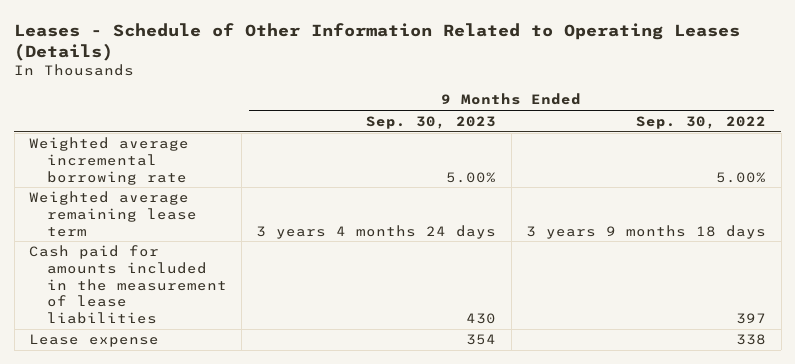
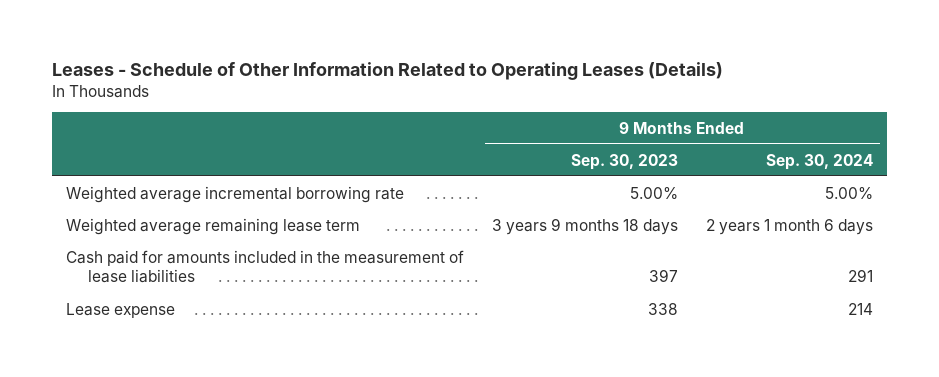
- | 9 Months Ended Sep. 30, 2023 | 9 Months Ended Sep. 30, 2022
+ | 9 Months Ended Sep. 30, 2023 | 9 Months Ended Sep. 30, 2024
- Weighted average remaining lease term | 3 years 4 months 24 days | 3 years 9 months 18 days
- Cash paid for amounts included in the measurement of lease liabilities | 430 | 397
- Lease expense | 354 | 338
+ Weighted average remaining lease term | 3 years 9 months 18 days | 2 years 1 month 6 days
+ Cash paid for amounts included in the measurement of lease liabilities | 397 | 291
+ Lease expense | 338 | 214

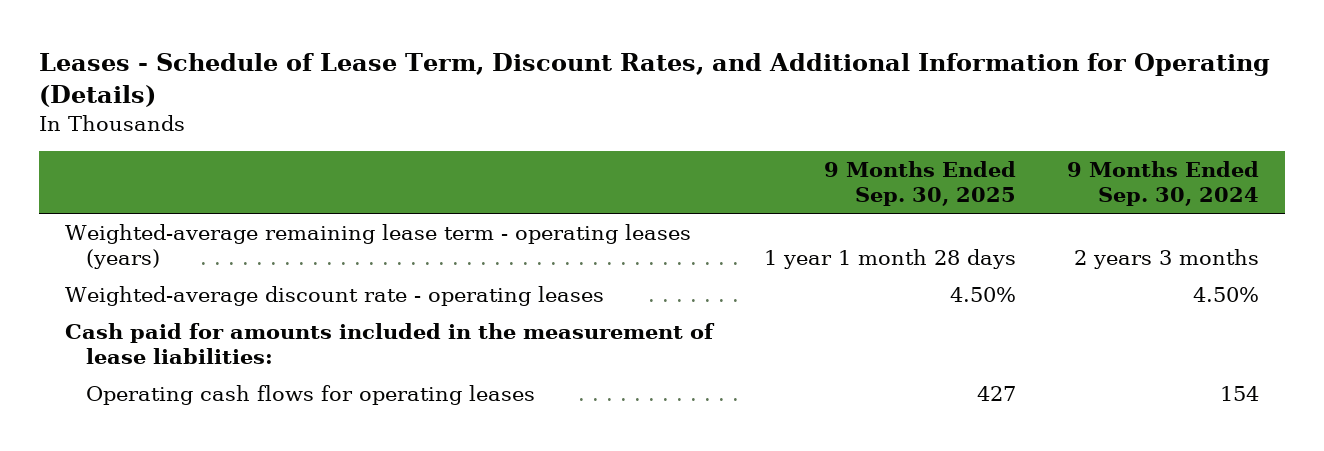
- Leases - Schedule of Other Information Related to Operating Leases (Details)
+ Leases - Schedule of Lease Term, Discount Rates, and Additional Information for Operating (Details)
- | 9 Months Ended Sep. 30, 2023 | 9 Months Ended Sep. 30, 2024
+ | 9 Months Ended Sep. 30, 2025 | 9 Months Ended Sep. 30, 2024
- Weighted average incremental borrowing rate | 5.00% | 5.00%
- Weighted average remaining lease term | 3 years 9 months 18 days | 2 years 1 month 6 days
- Cash paid for amounts included in the measurement of lease liabilities | 397 | 291
- Lease expense | 338 | 214
+ Weighted-average remaining lease term - operating leases (years) | 1 year 1 month 28 days | 2 years 3 months
+ Weighted-average discount rate - operating leases | 4.50% | 4.50%
+ Cash paid for amounts included in the measurement of lease liabilities:
+ Operating cash flows for operating leases | 427 | 154

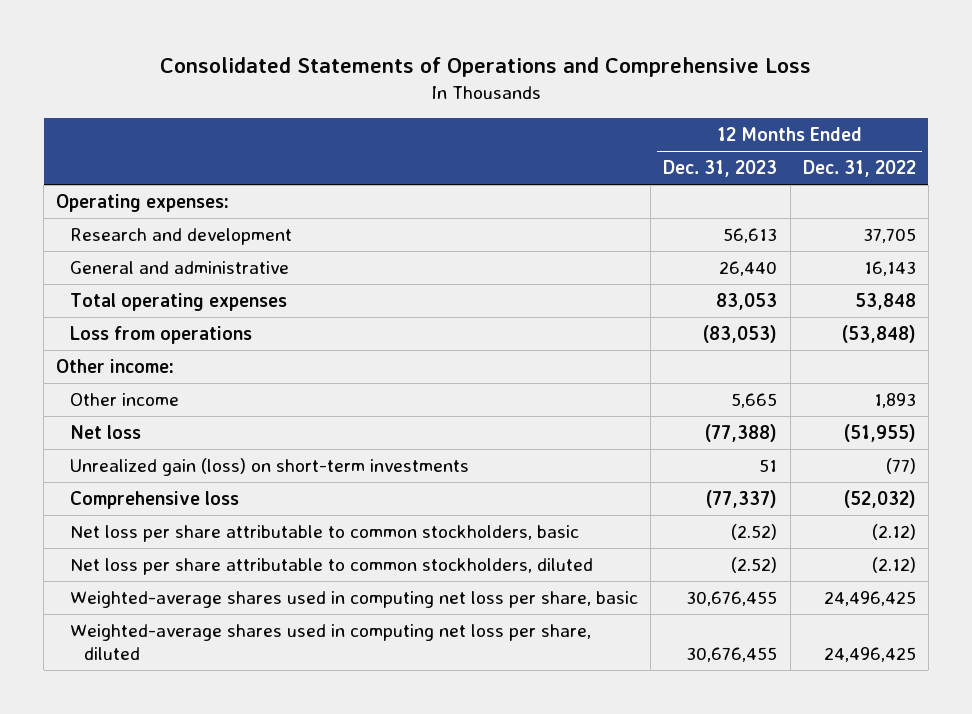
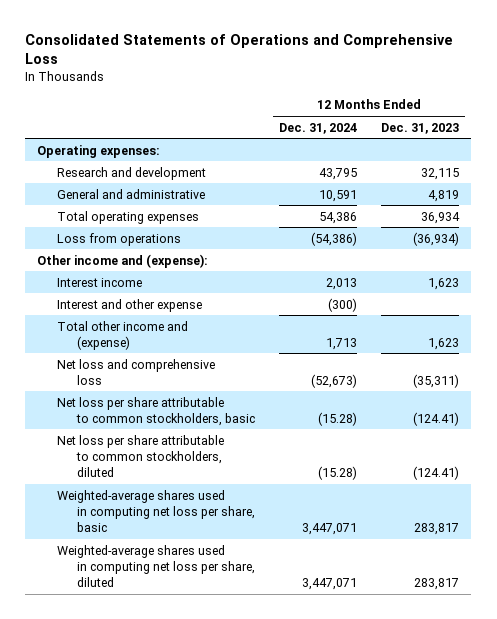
- | 12 Months Ended Dec. 31, 2023 | 12 Months Ended Dec. 31, 2022
+ | 12 Months Ended Dec. 31, 2024 | 12 Months Ended Dec. 31, 2023
- Research and development | 56,613 | 37,705
- General and administrative | 26,440 | 16,143
- Total operating expenses | 83,053 | 53,848
- Loss from operations | (83,053) | (53,848)
- Other income:
- Other income | 5,665 | 1,893
- Net loss | (77,388) | (51,955)
- Unrealized gain (loss) on short-term investments | 51 | (77)
- Comprehensive loss | (77,337) | (52,032)
- Net loss per share attributable to common stockholders, basic | (2.52) | (2.12)
- Net loss per share attributable to common stockholders, diluted | (2.52) | (2.12)
- Weighted-average shares used in computing net loss per share, basic | 30,676,455 | 24,496,425
- Weighted-average shares used in computing net loss per share, diluted | 30,676,455 | 24,496,425
+ Research and development | 43,795 | 32,115
+ General and administrative | 10,591 | 4,819
+ Total operating expenses | 54,386 | 36,934
+ Loss from operations | (54,386) | (36,934)
+ Other income and (expense):
+ Interest income | 2,013 | 1,623
+ Interest and other expense | (300) |
+ Total other income and (expense) | 1,713 | 1,623
+ Net loss and comprehensive loss | (52,673) | (35,311)
+ Net loss per share attributable to common stockholders, basic | (15.28) | (124.41)
+ Net loss per share attributable to common stockholders, diluted | (15.28) | (124.41)
+ Weighted-average shares used in computing net loss per share, basic | 3,447,071 | 283,817
+ Weighted-average shares used in computing net loss per share, diluted | 3,447,071 | 283,817

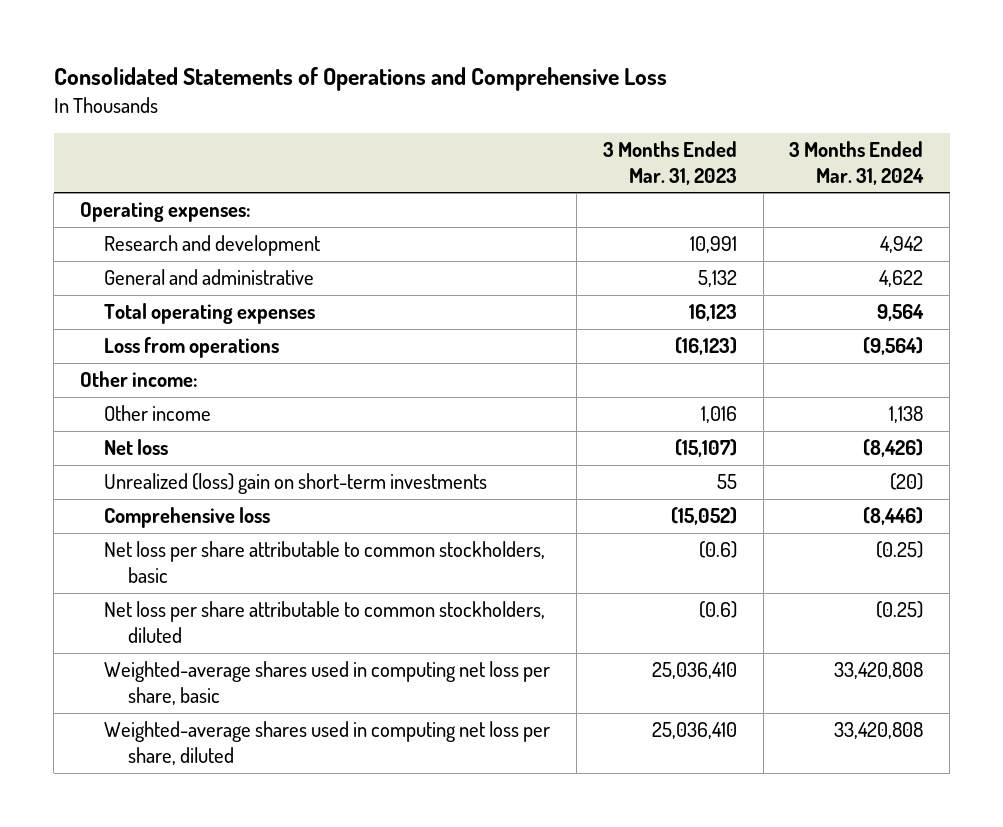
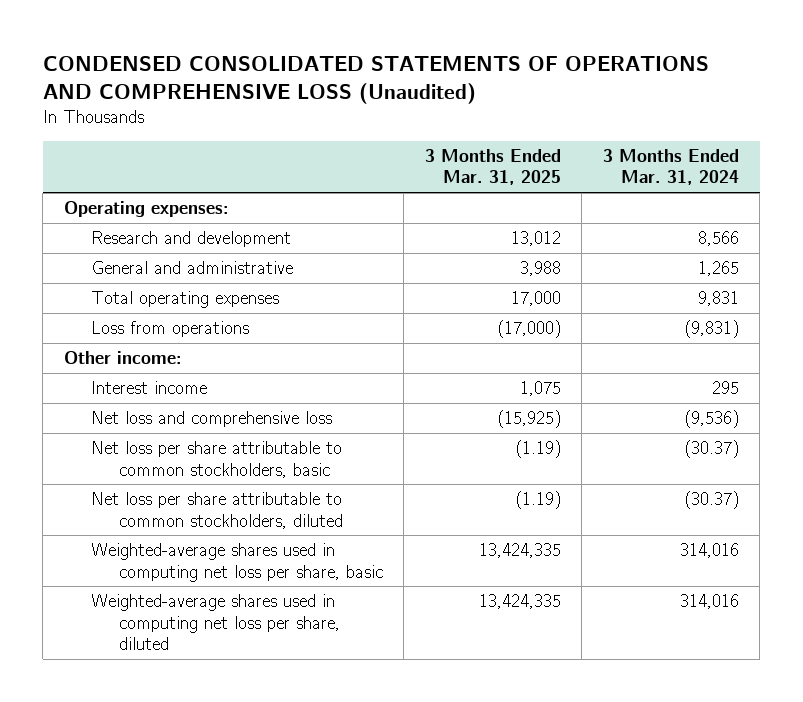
- Consolidated Statements of Operations and Comprehensive Loss
+ CONDENSED CONSOLIDATED STATEMENTS OF OPERATIONS AND COMPREHENSIVE LOSS (Unaudited)
- | 3 Months Ended Mar. 31, 2023 | 3 Months Ended Mar. 31, 2024
+ | 3 Months Ended Mar. 31, 2025 | 3 Months Ended Mar. 31, 2024
- Research and development | 10,991 | 4,942
- General and administrative | 5,132 | 4,622
- Total operating expenses | 16,123 | 9,564
- Loss from operations | (16,123) | (9,564)
+ Research and development | 13,012 | 8,566
+ General and administrative | 3,988 | 1,265
+ Total operating expenses | 17,000 | 9,831
+ Loss from operations | (17,000) | (9,831)
- Other income | 1,016 | 1,138
- Net loss | (15,107) | (8,426)
- Unrealized (loss) gain on short-term investments | 55 | (20)
- Comprehensive loss | (15,052) | (8,446)
- Net loss per share attributable to common stockholders, basic | (0.6) | (0.25)
- Net loss per share attributable to common stockholders, diluted | (0.6) | (0.25)
- Weighted-average shares used in computing net loss per share, basic | 25,036,410 | 33,420,808
- Weighted-average shares used in computing net loss per share, diluted | 25,036,410 | 33,420,808
+ Interest income | 1,075 | 295
+ Net loss and comprehensive loss | (15,925) | (9,536)
+ Net loss per share attributable to common stockholders, basic | (1.19) | (30.37)
+ Net loss per share attributable to common stockholders, diluted | (1.19) | (30.37)
+ Weighted-average shares used in computing net loss per share, basic | 13,424,335 | 314,016
+ Weighted-average shares used in computing net loss per share, diluted | 13,424,335 | 314,016

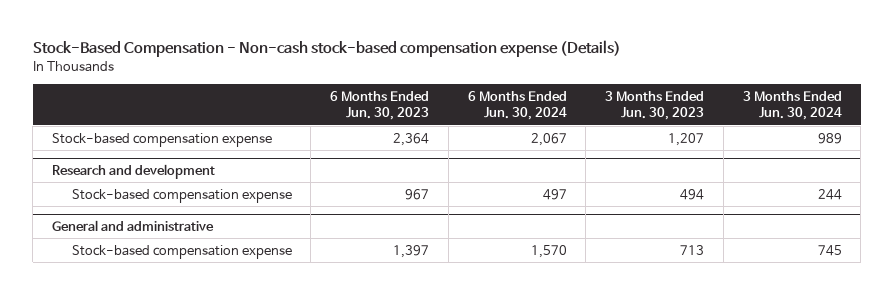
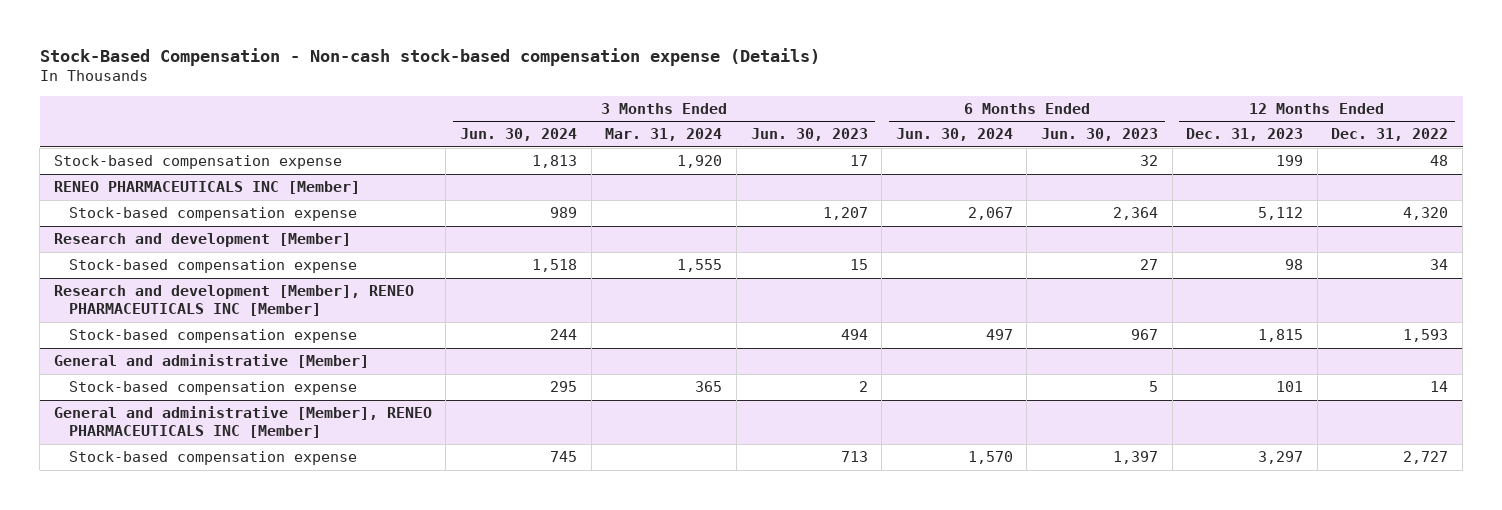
- | 6 Months Ended Jun. 30, 2023 | 6 Months Ended Jun. 30, 2024 | 3 Months Ended Jun. 30, 2023 | 3 Months Ended Jun. 30, 2024
+ | 3 Months Ended Jun. 30, 2024 | 3 Months Ended Mar. 31, 2024 | 3 Months Ended Jun. 30, 2023 | 6 Months Ended Jun. 30, 2024 | 6 Months Ended Jun. 30, 2023 | 12 Months Ended Dec. 31, 2023 | 12 Months Ended Dec. 31, 2022
+ Stock-based compensation expense | 1,813 | 1,920 | 17 | | 32 | 199 | 48
+ RENEO PHARMACEUTICALS INC [Member]
- Research and development
+ Research and development [Member]
+ Stock-based compensation expense | 1,518 | 1,555 | 15 | | 27 | 98 | 34
+ Research and development [Member], RENEO PHARMACEUTICALS INC [Member]
- General and administrative
+ General and administrative [Member]
+ Stock-based compensation expense | 295 | 365 | 2 | | 5 | 101 | 14
+ General and administrative [Member], RENEO PHARMACEUTICALS INC [Member]

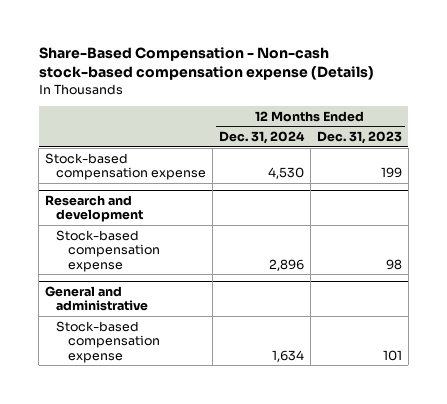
- Stock-Based Compensation - Non-cash stock-based compensation expense (Details)
+ Share-Based Compensation - Non-cash stock-based compensation expense (Details)
- | 3 Months Ended Jun. 30, 2024 | 3 Months Ended Mar. 31, 2024 | 3 Months Ended Jun. 30, 2023 | 6 Months Ended Jun. 30, 2024 | 6 Months Ended Jun. 30, 2023 | 12 Months Ended Dec. 31, 2023 | 12 Months Ended Dec. 31, 2022
+ | 12 Months Ended Dec. 31, 2024 | 12 Months Ended Dec. 31, 2023
- RENEO PHARMACEUTICALS INC [Member]
- Stock-based compensation expense | 989 | | 1,207 | 2,067 | 2,364 | 5,112 | 4,320
- Research and development [Member]
+ Research and development
- Research and development [Member], RENEO PHARMACEUTICALS INC [Member]
- Stock-based compensation expense | 244 | | 494 | 497 | 967 | 1,815 | 1,593
- General and administrative [Member]
+ General and administrative
- General and administrative [Member], RENEO PHARMACEUTICALS INC [Member]
- Stock-based compensation expense | 745 | | 713 | 1,570 | 1,397 | 3,297 | 2,727

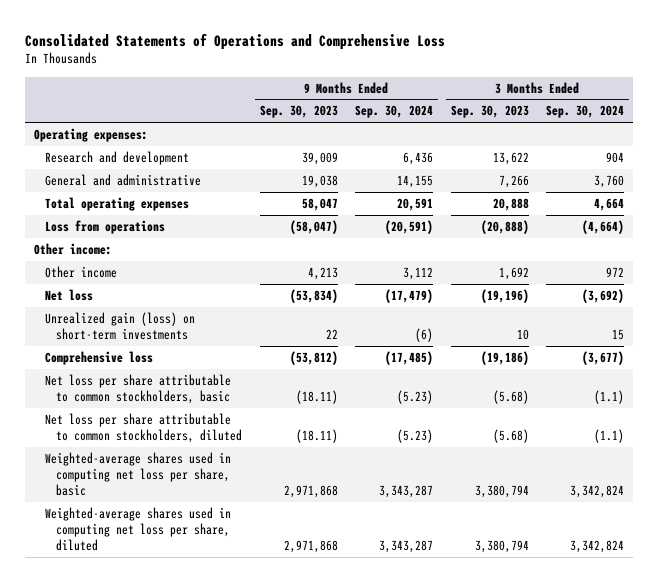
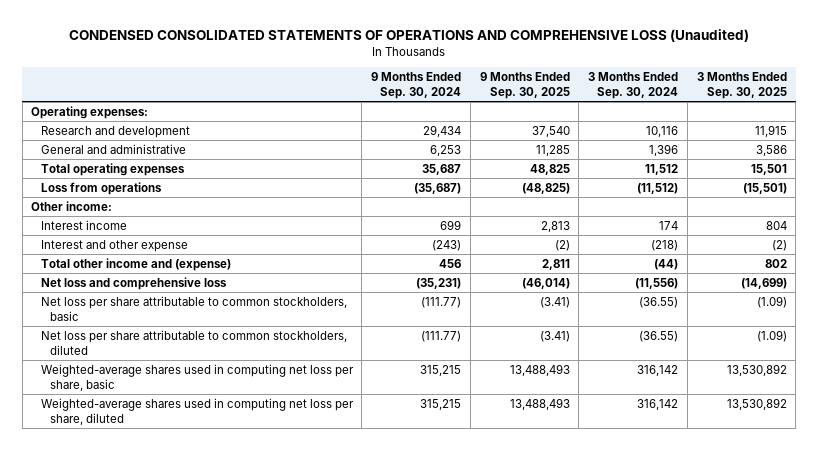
- Consolidated Statements of Operations and Comprehensive Loss
+ CONDENSED CONSOLIDATED STATEMENTS OF OPERATIONS AND COMPREHENSIVE LOSS (Unaudited)
- | 9 Months Ended Sep. 30, 2023 | 9 Months Ended Sep. 30, 2024 | 3 Months Ended Sep. 30, 2023 | 3 Months Ended Sep. 30, 2024
+ | 9 Months Ended Sep. 30, 2024 | 9 Months Ended Sep. 30, 2025 | 3 Months Ended Sep. 30, 2024 | 3 Months Ended Sep. 30, 2025
- Research and development | 39,009 | 6,436 | 13,622 | 904
- General and administrative | 19,038 | 14,155 | 7,266 | 3,760
- Total operating expenses | 58,047 | 20,591 | 20,888 | 4,664
- Loss from operations | (58,047) | (20,591) | (20,888) | (4,664)
+ Research and development | 29,434 | 37,540 | 10,116 | 11,915
+ General and administrative | 6,253 | 11,285 | 1,396 | 3,586
+ Total operating expenses | 35,687 | 48,825 | 11,512 | 15,501
+ Loss from operations | (35,687) | (48,825) | (11,512) | (15,501)
- Other income | 4,213 | 3,112 | 1,692 | 972
- Net loss | (53,834) | (17,479) | (19,196) | (3,692)
- Unrealized gain (loss) on short-term investments | 22 | (6) | 10 | 15
- Comprehensive loss | (53,812) | (17,485) | (19,186) | (3,677)
- Net loss per share attributable to common stockholders, basic | (18.11) | (5.23) | (5.68) | (1.1)
- Net loss per share attributable to common stockholders, diluted | (18.11) | (5.23) | (5.68) | (1.1)
- Weighted-average shares used in computing net loss per share, basic | 2,971,868 | 3,343,287 | 3,380,794 | 3,342,824
- Weighted-average shares used in computing net loss per share, diluted | 2,971,868 | 3,343,287 | 3,380,794 | 3,342,824
+ Interest income | 699 | 2,813 | 174 | 804
+ Interest and other expense | (243) | (2) | (218) | (2)
+ Total other income and (expense) | 456 | 2,811 | (44) | 802
+ Net loss and comprehensive loss | (35,231) | (46,014) | (11,556) | (14,699)
+ Net loss per share attributable to common stockholders, basic | (111.77) | (3.41) | (36.55) | (1.09)
+ Net loss per share attributable to common stockholders, diluted | (111.77) | (3.41) | (36.55) | (1.09)
+ Weighted-average shares used in computing net loss per share, basic | 315,215 | 13,488,493 | 316,142 | 13,530,892
+ Weighted-average shares used in computing net loss per share, diluted | 315,215 | 13,488,493 | 316,142 | 13,530,892

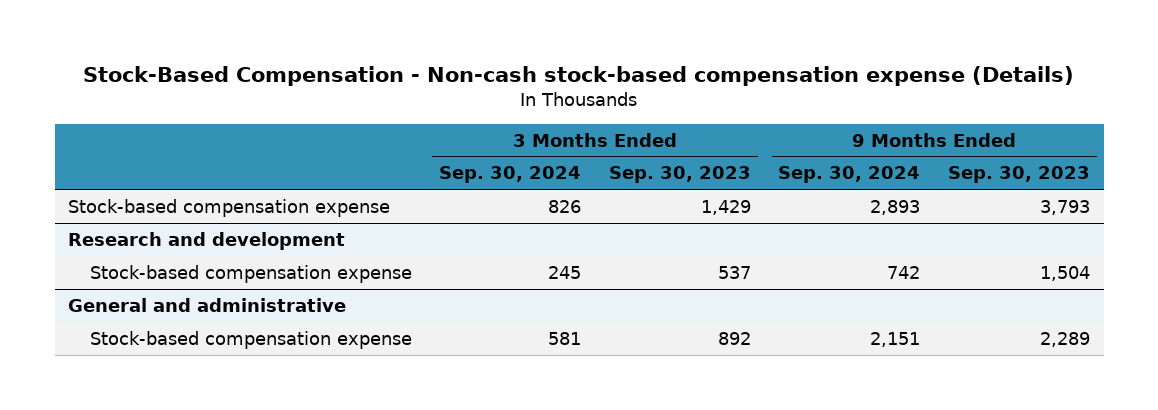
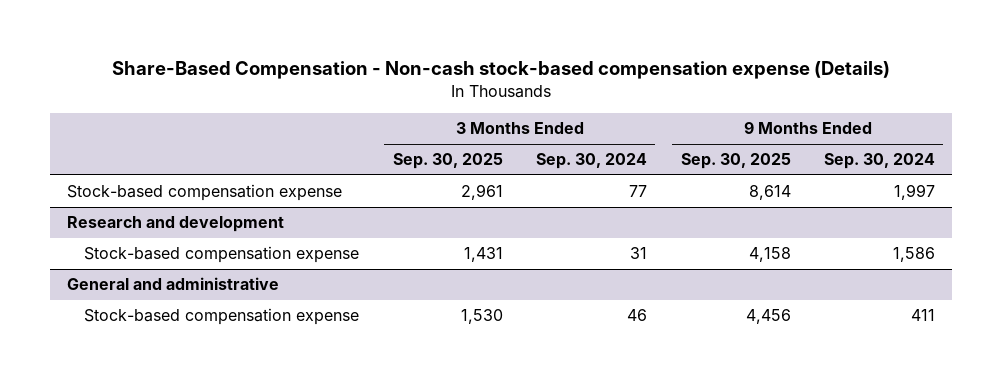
- Stock-Based Compensation - Non-cash stock-based compensation expense (Details)
+ Share-Based Compensation - Non-cash stock-based compensation expense (Details)
- | 3 Months Ended Sep. 30, 2024 | 3 Months Ended Sep. 30, 2023 | 9 Months Ended Sep. 30, 2024 | 9 Months Ended Sep. 30, 2023
+ | 3 Months Ended Sep. 30, 2025 | 3 Months Ended Sep. 30, 2024 | 9 Months Ended Sep. 30, 2025 | 9 Months Ended Sep. 30, 2024
- Stock-based compensation expense | 826 | 1,429 | 2,893 | 3,793
+ Stock-based compensation expense | 2,961 | 77 | 8,614 | 1,997
@ Research and development
- Stock-based compensation expense | 245 | 537 | 742 | 1,504
+ Stock-based compensation expense | 1,431 | 31 | 4,158 | 1,586
@ General and administrative
- Stock-based compensation expense | 581 | 892 | 2,151 | 2,289
+ Stock-based compensation expense | 1,530 | 46 | 4,456 | 411

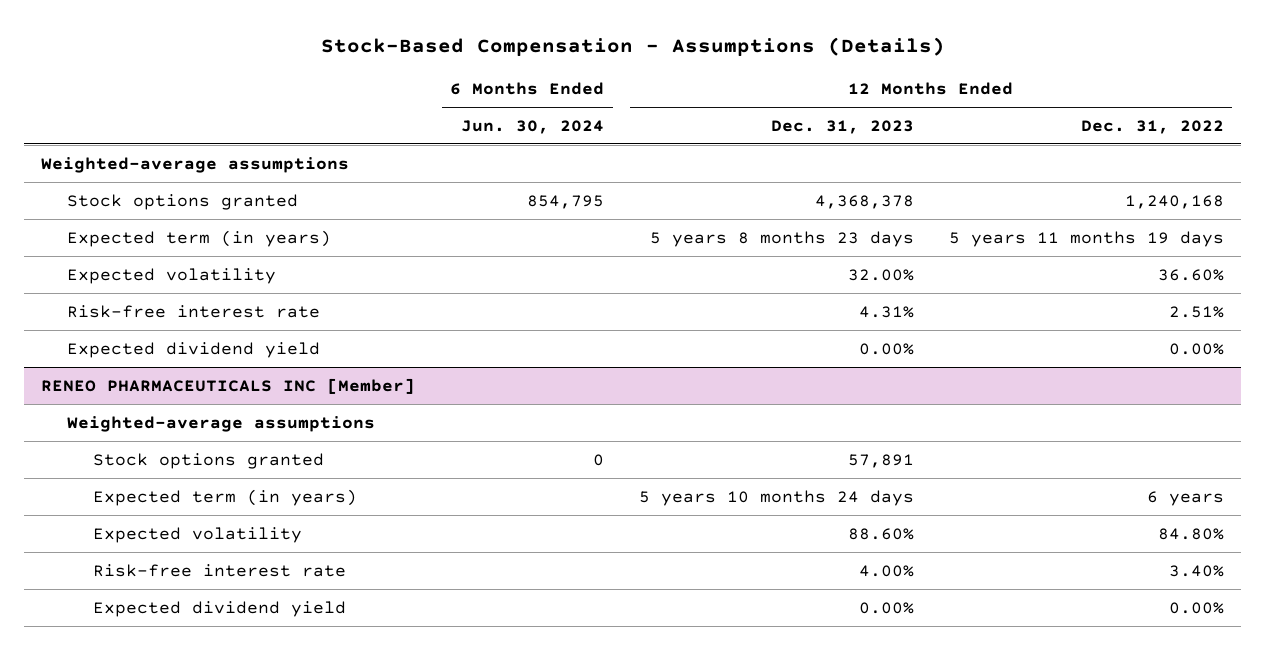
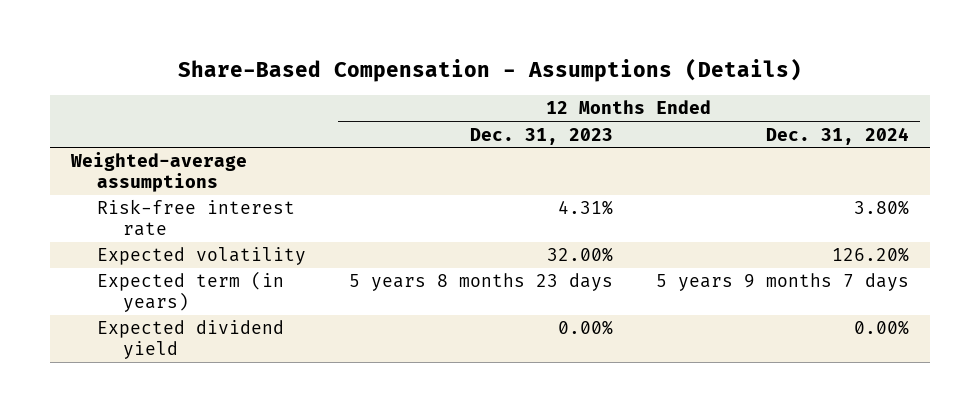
- Stock-Based Compensation - Assumptions (Details)
+ Share-Based Compensation - Assumptions (Details)
- | 6 Months Ended Jun. 30, 2024 | 12 Months Ended Dec. 31, 2023 | 12 Months Ended Dec. 31, 2022
+ | 12 Months Ended Dec. 31, 2023 | 12 Months Ended Dec. 31, 2024
- Stock options granted | 854,795 | 4,368,378 | 1,240,168
- Expected dividend yield | | 0.00% | 0.00%
- RENEO PHARMACEUTICALS INC [Member]
- Weighted-average assumptions
- Stock options granted | 0 | 57,891 |
- Expected term (in years) | | 5 years 10 months 24 days | 6 years
- Expected volatility | | 88.60% | 84.80%
- Risk-free interest rate | | 4.00% | 3.40%
moved down: Expected volatility | 32.00% | 126.20%
moved down: Expected term (in years) | 5 years 8 months 23 days | 5 years 9 months 7 days

